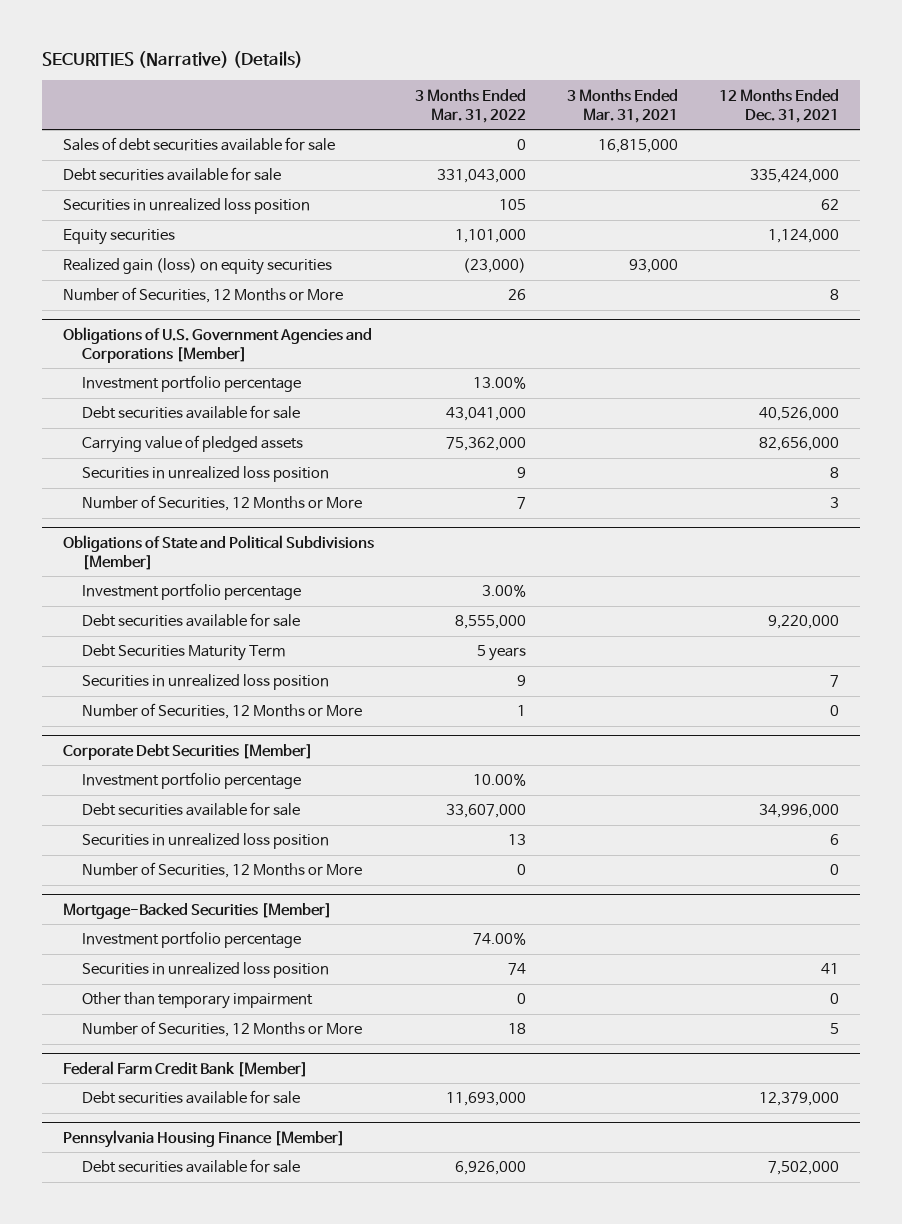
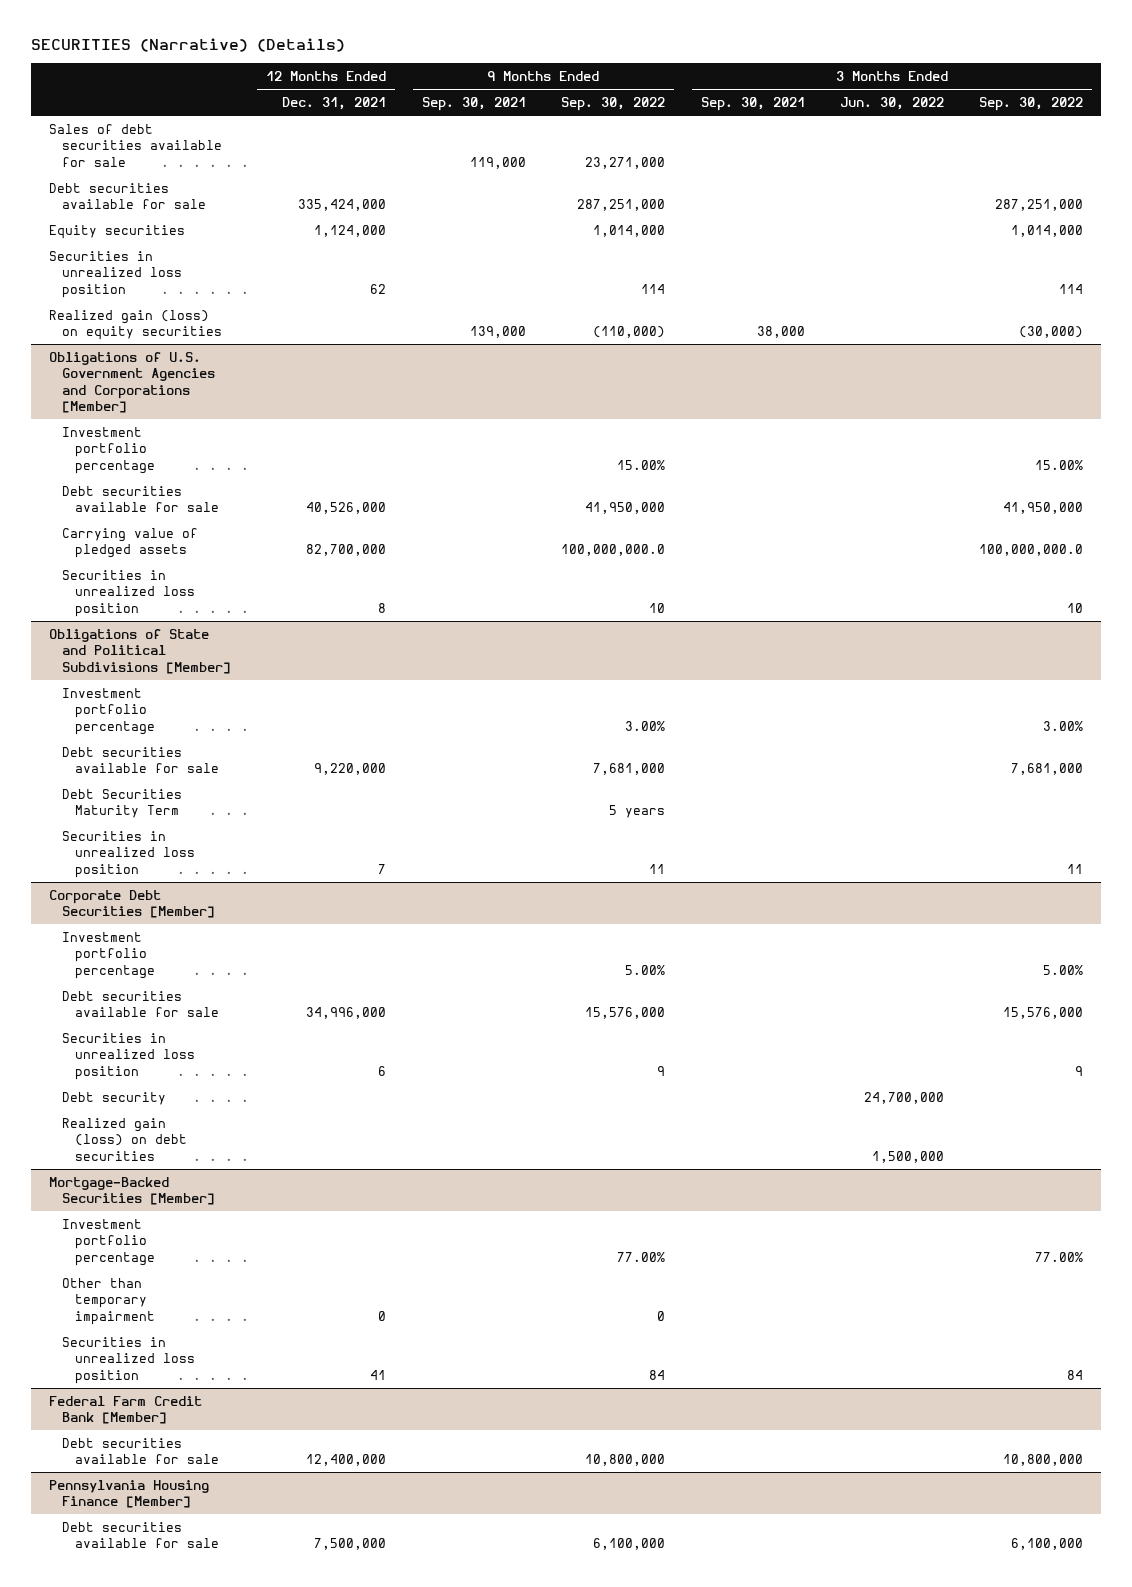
- | 3 Months Ended Mar. 31, 2022 | 3 Months Ended Mar. 31, 2021 | 12 Months Ended Dec. 31, 2021
+ | 12 Months Ended Dec. 31, 2021 | 9 Months Ended Sep. 30, 2021 | 9 Months Ended Sep. 30, 2022 | 3 Months Ended Sep. 30, 2021 | 3 Months Ended Jun. 30, 2022 | 3 Months Ended Sep. 30, 2022
moved down: Securities in unrealized loss position | 62 | | 114 | | | 114
- Number of Securities, 12 Months or More | 26 | | 8
@ Obligations of U.S. Government Agencies and Corporations [Member]
- Carrying value of pledged assets | 75,362,000 | | 82,656,000
+ Carrying value of pledged assets | 82,700,000 | | 100,000,000.0 | | | 100,000,000.0
- Number of Securities, 12 Months or More | 7 | | 3
@ Obligations of State and Political Subdivisions [Member]
- Number of Securities, 12 Months or More | 1 | | 0
@ Corporate Debt Securities [Member]
- Number of Securities, 12 Months or More | 0 | | 0
+ Debt security | | | | | 24,700,000 |
+ Realized gain (loss) on debt securities | | | | | 1,500,000 |
@ Mortgage-Backed Securities [Member]
- Number of Securities, 12 Months or More | 18 | | 5
moved down: Securities in unrealized loss position | 41 | | 84 | | | 84
@ Federal Farm Credit Bank [Member]
- Debt securities available for sale | 11,693,000 | | 12,379,000
+ Debt securities available for sale | 12,400,000 | | 10,800,000 | | | 10,800,000
@ Pennsylvania Housing Finance [Member]
- Debt securities available for sale | 6,926,000 | | 7,502,000
+ Debt securities available for sale | 7,500,000 | | 6,100,000 | | | 6,100,000

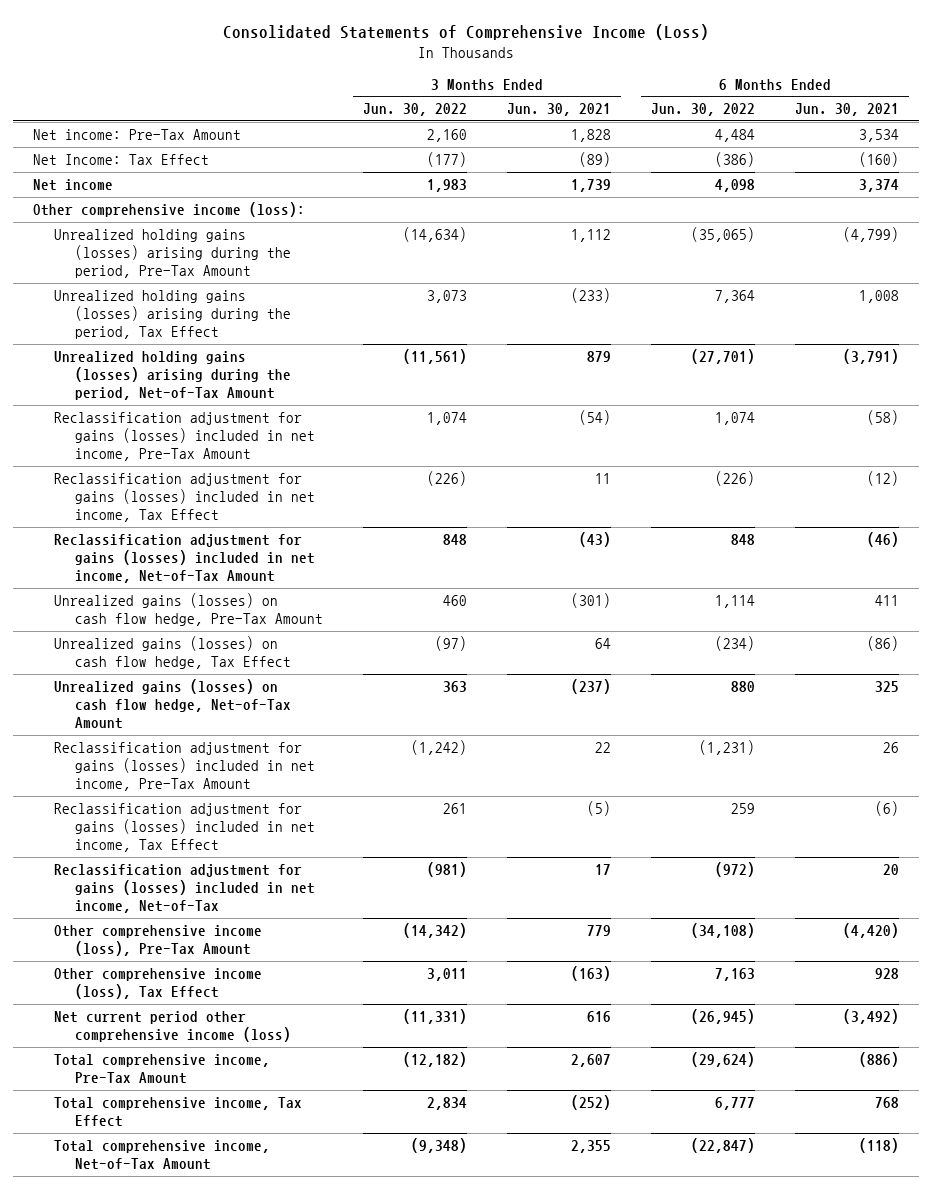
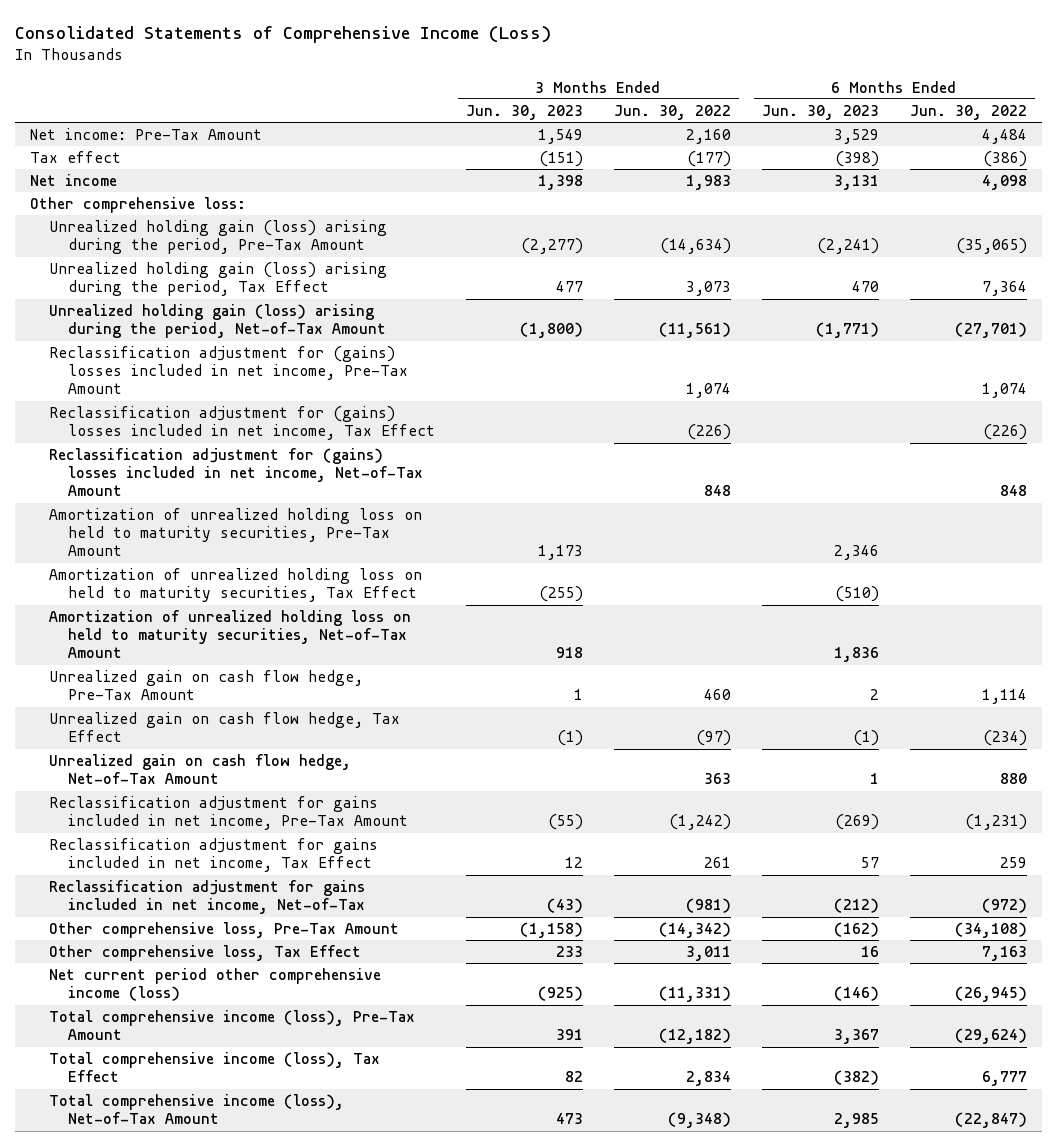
- | 3 Months Ended Jun. 30, 2022 | 3 Months Ended Jun. 30, 2021 | 6 Months Ended Jun. 30, 2022 | 6 Months Ended Jun. 30, 2021
+ | 3 Months Ended Jun. 30, 2023 | 3 Months Ended Jun. 30, 2022 | 6 Months Ended Jun. 30, 2023 | 6 Months Ended Jun. 30, 2022
- Net Income: Tax Effect | (177) | (89) | (386) | (160)
+ Tax effect | (151) | (177) | (398) | (386)
- Other comprehensive income (loss):
- Unrealized holding gains (losses) arising during the period, Pre-Tax Amount | (14,634) | 1,112 | (35,065) | (4,799)
- Unrealized holding gains (losses) arising during the period, Tax Effect | 3,073 | (233) | 7,364 | 1,008
- Unrealized holding gains (losses) arising during the period, Net-of-Tax Amount | (11,561) | 879 | (27,701) | (3,791)
- Reclassification adjustment for gains (losses) included in net income, Pre-Tax Amount | 1,074 | (54) | 1,074 | (58)
- Reclassification adjustment for gains (losses) included in net income, Tax Effect | (226) | 11 | (226) | (12)
- Reclassification adjustment for gains (losses) included in net income, Net-of-Tax Amount | 848 | (43) | 848 | (46)
- Unrealized gains (losses) on cash flow hedge, Pre-Tax Amount | 460 | (301) | 1,114 | 411
- Unrealized gains (losses) on cash flow hedge, Tax Effect | (97) | 64 | (234) | (86)
- Unrealized gains (losses) on cash flow hedge, Net-of-Tax Amount | 363 | (237) | 880 | 325
- Reclassification adjustment for gains (losses) included in net income, Pre-Tax Amount | (1,242) | 22 | (1,231) | 26
- Reclassification adjustment for gains (losses) included in net income, Tax Effect | 261 | (5) | 259 | (6)
- Reclassification adjustment for gains (losses) included in net income, Net-of-Tax | (981) | 17 | (972) | 20
- Other comprehensive income (loss), Pre-Tax Amount | (14,342) | 779 | (34,108) | (4,420)
- Other comprehensive income (loss), Tax Effect | 3,011 | (163) | 7,163 | 928
+ Other comprehensive loss:
+ Unrealized holding gain (loss) arising during the period, Pre-Tax Amount | (2,277) | (14,634) | (2,241) | (35,065)
+ Unrealized holding gain (loss) arising during the period, Tax Effect | 477 | 3,073 | 470 | 7,364
+ Unrealized holding gain (loss) arising during the period, Net-of-Tax Amount | (1,800) | (11,561) | (1,771) | (27,701)
+ Reclassification adjustment for (gains) losses included in net income, Pre-Tax Amount | | 1,074 | | 1,074
+ Reclassification adjustment for (gains) losses included in net income, Tax Effect | | (226) | | (226)
+ Reclassification adjustment for (gains) losses included in net income, Net-of-Tax Amount | | 848 | | 848
+ Amortization of unrealized holding loss on held to maturity securities, Pre-Tax Amount | 1,173 | | 2,346 |
+ Amortization of unrealized holding loss on held to maturity securities, Tax Effect | (255) | | (510) |
+ Amortization of unrealized holding loss on held to maturity securities, Net-of-Tax Amount | 918 | | 1,836 |
+ Unrealized gain on cash flow hedge, Pre-Tax Amount | 1 | 460 | 2 | 1,114
+ Unrealized gain on cash flow hedge, Tax Effect | (1) | (97) | (1) | (234)
+ Unrealized gain on cash flow hedge, Net-of-Tax Amount | | 363 | 1 | 880
+ Reclassification adjustment for gains included in net income, Pre-Tax Amount | (55) | (1,242) | (269) | (1,231)
+ Reclassification adjustment for gains included in net income, Tax Effect | 12 | 261 | 57 | 259
+ Reclassification adjustment for gains included in net income, Net-of-Tax | (43) | (981) | (212) | (972)
+ Other comprehensive loss, Pre-Tax Amount | (1,158) | (14,342) | (162) | (34,108)
+ Other comprehensive loss, Tax Effect | 233 | 3,011 | 16 | 7,163
- Total comprehensive income, Pre-Tax Amount | (12,182) | 2,607 | (29,624) | (886)
- Total comprehensive income, Tax Effect | 2,834 | (252) | 6,777 | 768
- Total comprehensive income, Net-of-Tax Amount | (9,348) | 2,355 | (22,847) | (118)
+ Total comprehensive income (loss), Pre-Tax Amount | 391 | (12,182) | 3,367 | (29,624)
+ Total comprehensive income (loss), Tax Effect | 82 | 2,834 | (382) | 6,777
+ Total comprehensive income (loss), Net-of-Tax Amount | 473 | (9,348) | 2,985 | (22,847)

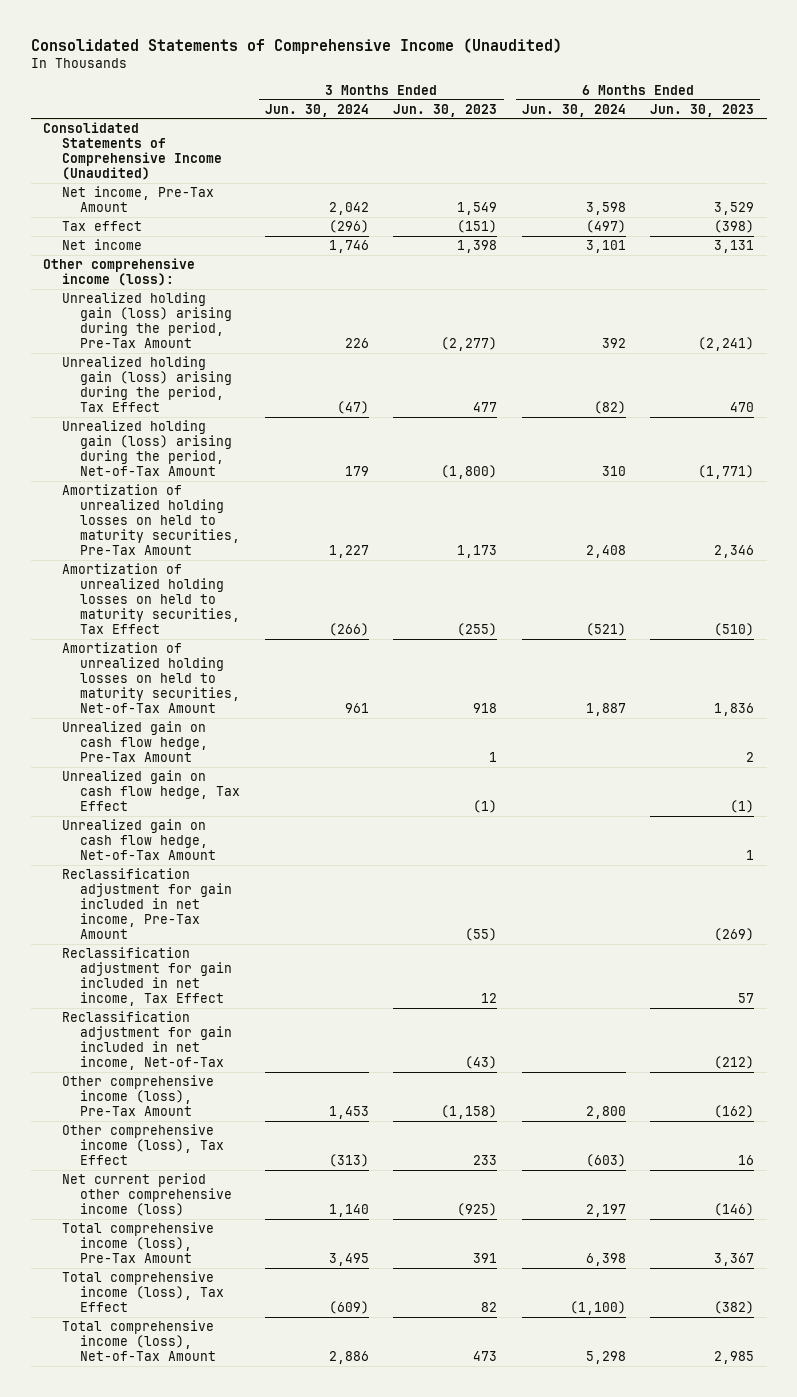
- Consolidated Statements of Comprehensive Income (Loss)
+ Consolidated Statements of Comprehensive Income (Unaudited)
- | 3 Months Ended Jun. 30, 2023 | 3 Months Ended Jun. 30, 2022 | 6 Months Ended Jun. 30, 2023 | 6 Months Ended Jun. 30, 2022
+ | 3 Months Ended Jun. 30, 2024 | 3 Months Ended Jun. 30, 2023 | 6 Months Ended Jun. 30, 2024 | 6 Months Ended Jun. 30, 2023
- Net income: Pre-Tax Amount | 1,549 | 2,160 | 3,529 | 4,484
+ Consolidated Statements of Comprehensive Income (Unaudited)
+ Net income, Pre-Tax Amount | 2,042 | 1,549 | 3,598 | 3,529
- Other comprehensive loss:
+ Other comprehensive income (loss):
- Reclassification adjustment for (gains) losses included in net income, Pre-Tax Amount | | 1,074 | | 1,074
- Reclassification adjustment for (gains) losses included in net income, Tax Effect | | (226) | | (226)
- Reclassification adjustment for (gains) losses included in net income, Net-of-Tax Amount | | 848 | | 848
- Amortization of unrealized holding loss on held to maturity securities, Pre-Tax Amount | 1,173 | | 2,346 |
- Amortization of unrealized holding loss on held to maturity securities, Tax Effect | (255) | | (510) |
- Amortization of unrealized holding loss on held to maturity securities, Net-of-Tax Amount | 918 | | 1,836 |
+ Amortization of unrealized holding losses on held to maturity securities, Pre-Tax Amount | 1,227 | 1,173 | 2,408 | 2,346
+ Amortization of unrealized holding losses on held to maturity securities, Tax Effect | (266) | (255) | (521) | (510)
+ Amortization of unrealized holding losses on held to maturity securities, Net-of-Tax Amount | 961 | 918 | 1,887 | 1,836
- Reclassification adjustment for gains included in net income, Pre-Tax Amount | (55) | (1,242) | (269) | (1,231)
- Reclassification adjustment for gains included in net income, Tax Effect | 12 | 261 | 57 | 259
- Reclassification adjustment for gains included in net income, Net-of-Tax | (43) | (981) | (212) | (972)
- Other comprehensive loss, Pre-Tax Amount | (1,158) | (14,342) | (162) | (34,108)
- Other comprehensive loss, Tax Effect | 233 | 3,011 | 16 | 7,163
+ Reclassification adjustment for gain included in net income, Pre-Tax Amount | | (55) | | (269)
+ Reclassification adjustment for gain included in net income, Tax Effect | | 12 | | 57
+ Reclassification adjustment for gain included in net income, Net-of-Tax | | (43) | | (212)
+ Other comprehensive income (loss), Pre-Tax Amount | 1,453 | (1,158) | 2,800 | (162)
+ Other comprehensive income (loss), Tax Effect | (313) | 233 | (603) | 16

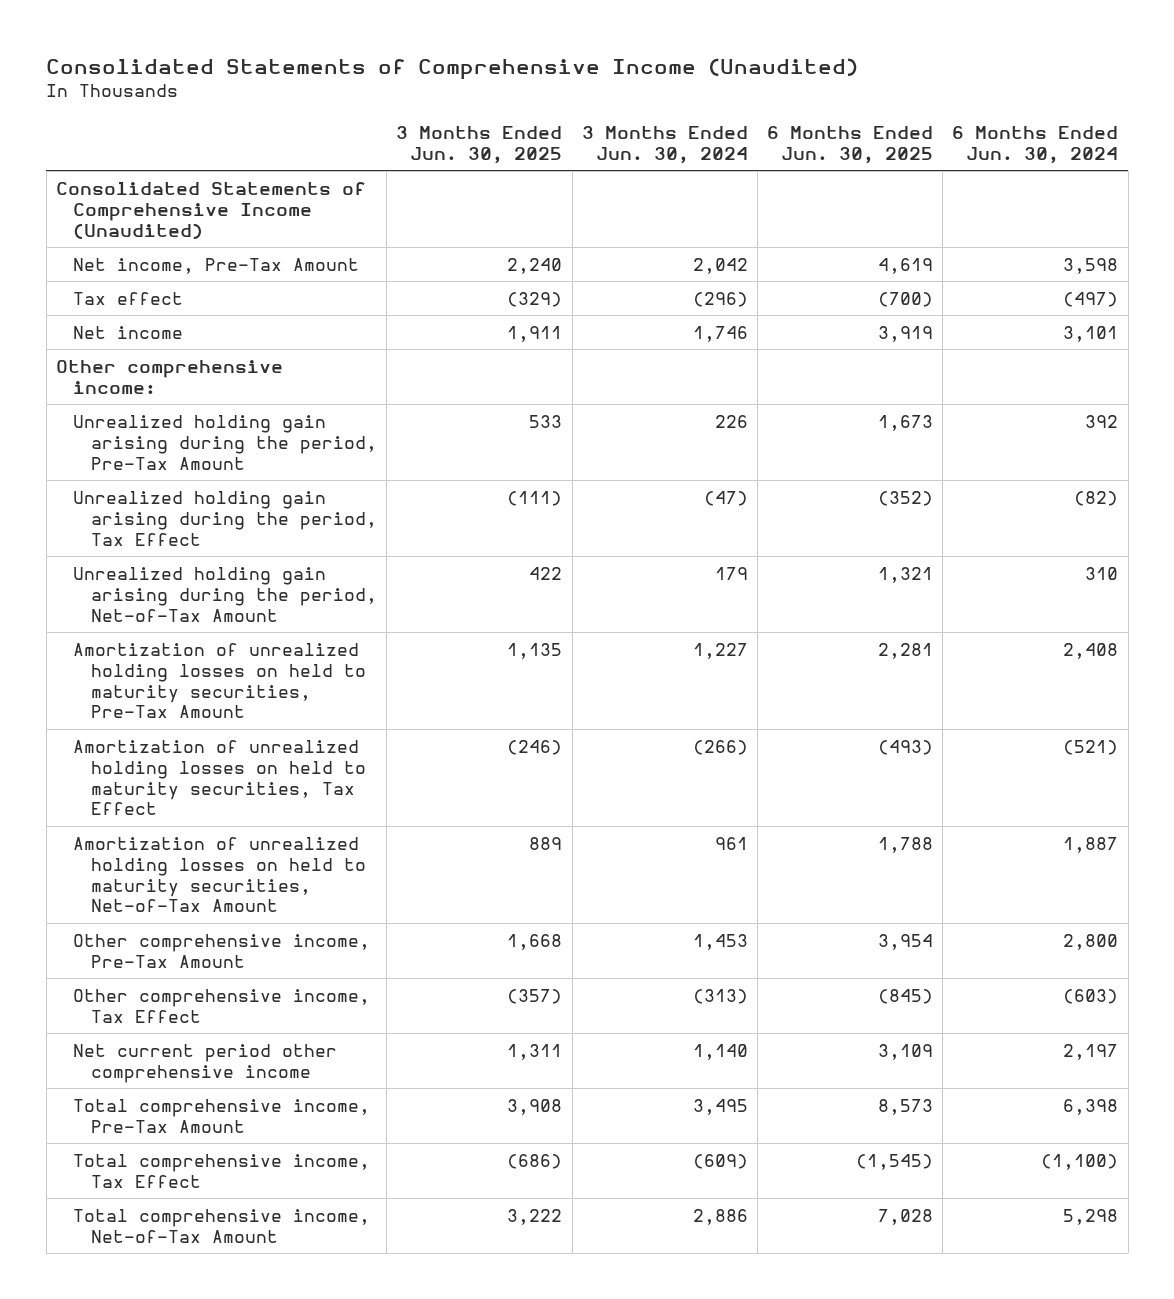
- | 3 Months Ended Jun. 30, 2024 | 3 Months Ended Jun. 30, 2023 | 6 Months Ended Jun. 30, 2024 | 6 Months Ended Jun. 30, 2023
+ | 3 Months Ended Jun. 30, 2025 | 3 Months Ended Jun. 30, 2024 | 6 Months Ended Jun. 30, 2025 | 6 Months Ended Jun. 30, 2024
- Other comprehensive income (loss):
- Unrealized holding gain (loss) arising during the period, Pre-Tax Amount | 226 | (2,277) | 392 | (2,241)
- Unrealized holding gain (loss) arising during the period, Tax Effect | (47) | 477 | (82) | 470
- Unrealized holding gain (loss) arising during the period, Net-of-Tax Amount | 179 | (1,800) | 310 | (1,771)
+ Other comprehensive income:
+ Unrealized holding gain arising during the period, Pre-Tax Amount | 533 | 226 | 1,673 | 392
+ Unrealized holding gain arising during the period, Tax Effect | (111) | (47) | (352) | (82)
+ Unrealized holding gain arising during the period, Net-of-Tax Amount | 422 | 179 | 1,321 | 310
- Unrealized gain on cash flow hedge, Pre-Tax Amount | | 1 | | 2
- Unrealized gain on cash flow hedge, Tax Effect | | (1) | | (1)
- Unrealized gain on cash flow hedge, Net-of-Tax Amount | | | | 1
- Reclassification adjustment for gain included in net income, Pre-Tax Amount | | (55) | | (269)
- Reclassification adjustment for gain included in net income, Tax Effect | | 12 | | 57
- Reclassification adjustment for gain included in net income, Net-of-Tax | | (43) | | (212)
- Other comprehensive income (loss), Pre-Tax Amount | 1,453 | (1,158) | 2,800 | (162)
- Other comprehensive income (loss), Tax Effect | (313) | 233 | (603) | 16
- Net current period other comprehensive income (loss) | 1,140 | (925) | 2,197 | (146)
- Total comprehensive income (loss), Pre-Tax Amount | 3,495 | 391 | 6,398 | 3,367
- Total comprehensive income (loss), Tax Effect | (609) | 82 | (1,100) | (382)
- Total comprehensive income (loss), Net-of-Tax Amount | 2,886 | 473 | 5,298 | 2,985
+ Other comprehensive income, Pre-Tax Amount | 1,668 | 1,453 | 3,954 | 2,800
+ Other comprehensive income, Tax Effect | (357) | (313) | (845) | (603)
+ Net current period other comprehensive income | 1,311 | 1,140 | 3,109 | 2,197
+ Total comprehensive income, Pre-Tax Amount | 3,908 | 3,495 | 8,573 | 6,398
+ Total comprehensive income, Tax Effect | (686) | (609) | (1,545) | (1,100)
+ Total comprehensive income, Net-of-Tax Amount | 3,222 | 2,886 | 7,028 | 5,298

